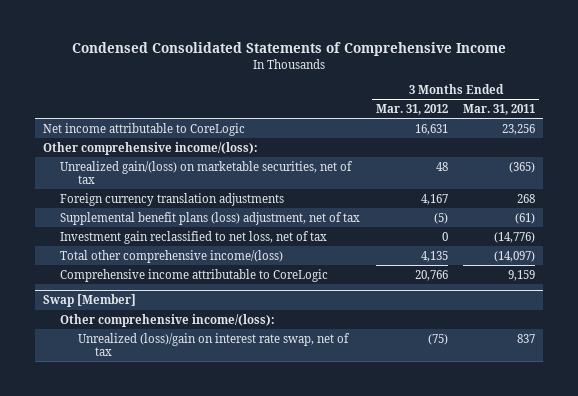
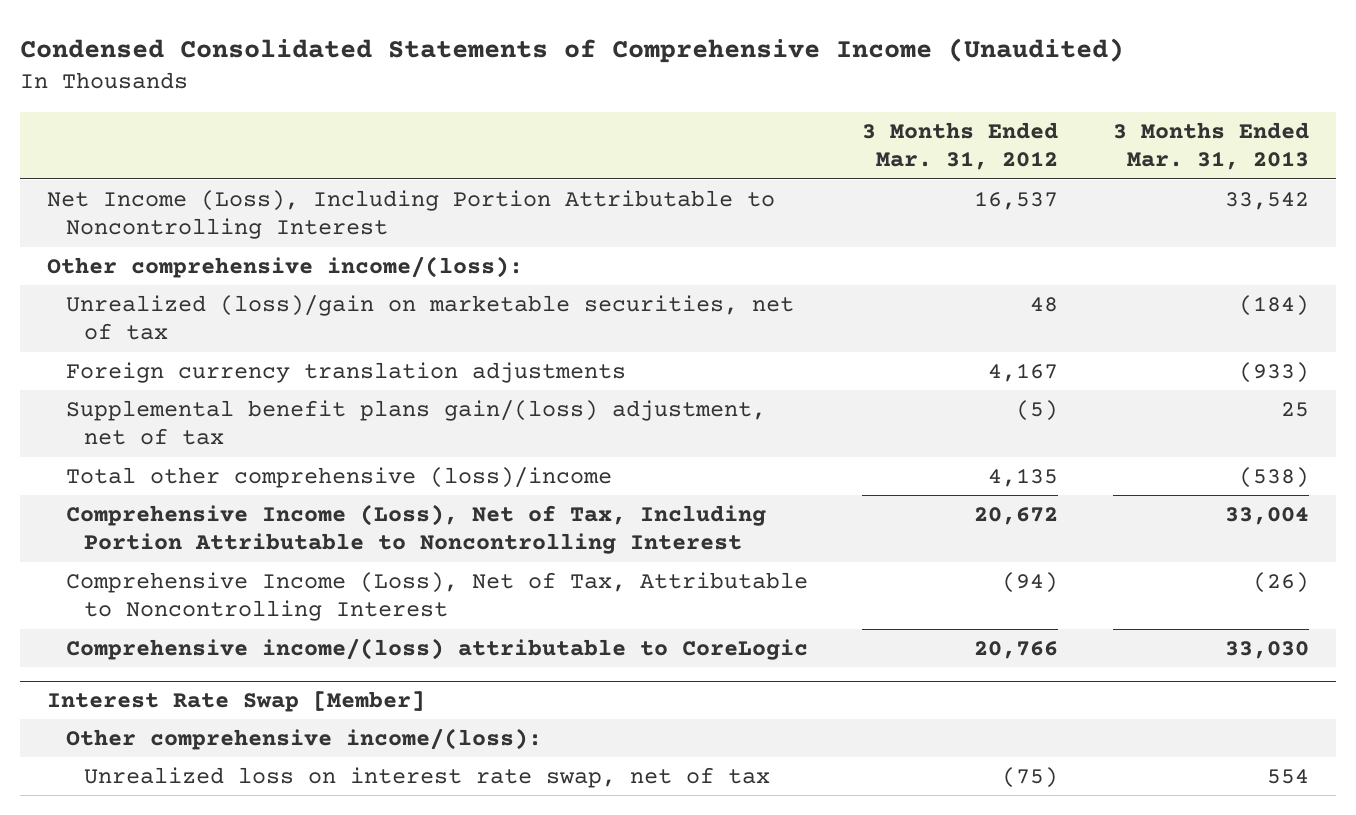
- Condensed Consolidated Statements of Comprehensive Income
+ Condensed Consolidated Statements of Comprehensive Income (Unaudited)
- | 3 Months Ended Mar. 31, 2012 | 3 Months Ended Mar. 31, 2011
+ | 3 Months Ended Mar. 31, 2012 | 3 Months Ended Mar. 31, 2013
- Net income attributable to CoreLogic | 16,631 | 23,256
+ Net Income (Loss), Including Portion Attributable to Noncontrolling Interest | 16,537 | 33,542
- Unrealized gain/(loss) on marketable securities, net of tax | 48 | (365)
+ Unrealized (loss)/gain on marketable securities, net of tax | 48 | (184)
- Supplemental benefit plans (loss) adjustment, net of tax | (5) | (61)
- Investment gain reclassified to net loss, net of tax | 0 | (14,776)
- Total other comprehensive income/(loss) | 4,135 | (14,097)
- Comprehensive income attributable to CoreLogic | 20,766 | 9,159
- Swap [Member]
+ Supplemental benefit plans gain/(loss) adjustment, net of tax | (5) | 25
+ Total other comprehensive (loss)/income | 4,135 | (538)
+ Comprehensive Income (Loss), Net of Tax, Including Portion Attributable to Noncontrolling Interest | 20,672 | 33,004
+ Comprehensive Income (Loss), Net of Tax, Attributable to Noncontrolling Interest | (94) | (26)
+ Comprehensive income/(loss) attributable to CoreLogic | 20,766 | 33,030
+ Interest Rate Swap [Member]
- Unrealized (loss)/gain on interest rate swap, net of tax | (75) | 837
+ Unrealized loss on interest rate swap, net of tax | (75) | 554

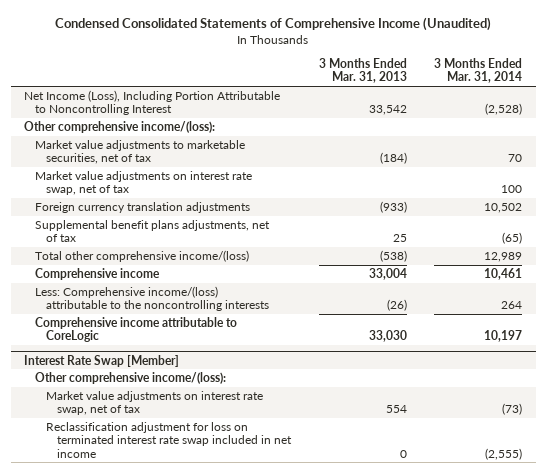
- | 3 Months Ended Mar. 31, 2012 | 3 Months Ended Mar. 31, 2013
+ | 3 Months Ended Mar. 31, 2013 | 3 Months Ended Mar. 31, 2014
- Unrealized (loss)/gain on marketable securities, net of tax | 48 | (184)
+ Market value adjustments to marketable securities, net of tax | (184) | 70
+ Market value adjustments on interest rate swap, net of tax | | 100
- Supplemental benefit plans gain/(loss) adjustment, net of tax | (5) | 25
- Total other comprehensive (loss)/income | 4,135 | (538)
- Comprehensive Income (Loss), Net of Tax, Including Portion Attributable to Noncontrolling Interest | 20,672 | 33,004
- Comprehensive Income (Loss), Net of Tax, Attributable to Noncontrolling Interest | (94) | (26)
- Comprehensive income/(loss) attributable to CoreLogic | 20,766 | 33,030
+ Supplemental benefit plans adjustments, net of tax | 25 | (65)
+ Total other comprehensive income/(loss) | (538) | 12,989
+ Comprehensive income | 33,004 | 10,461
+ Less: Comprehensive income/(loss) attributable to the noncontrolling interests | (26) | 264
+ Comprehensive income attributable to CoreLogic | 33,030 | 10,197
@ Interest Rate Swap [Member]
- Unrealized loss on interest rate swap, net of tax | (75) | 554
+ Market value adjustments on interest rate swap, net of tax | 554 | (73)
+ Reclassification adjustment for loss on terminated interest rate swap included in net income | 0 | (2,555)

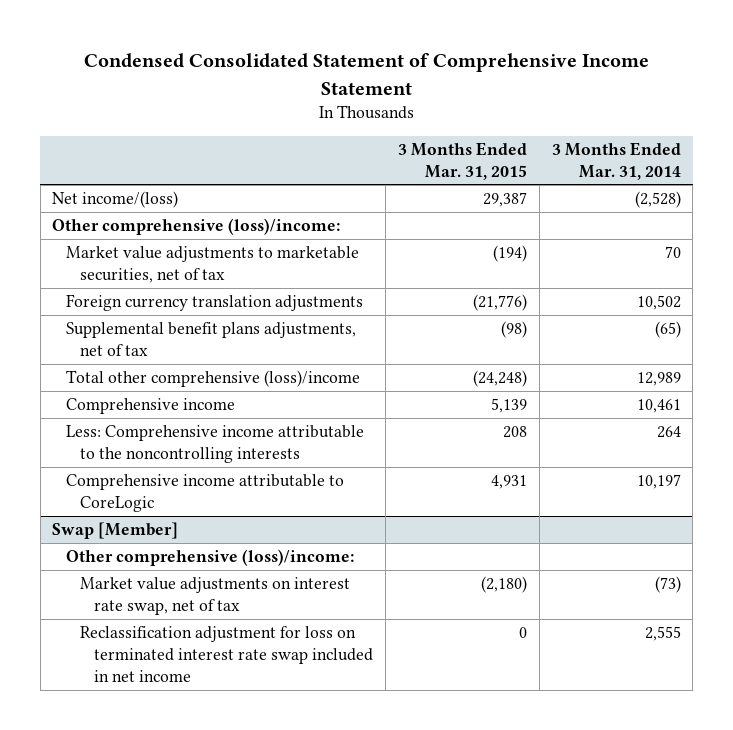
- Condensed Consolidated Statements of Comprehensive Income (Unaudited)
+ Condensed Consolidated Statement of Comprehensive Income Statement
- | 3 Months Ended Mar. 31, 2013 | 3 Months Ended Mar. 31, 2014
+ | 3 Months Ended Mar. 31, 2015 | 3 Months Ended Mar. 31, 2014
- Net Income (Loss), Including Portion Attributable to Noncontrolling Interest | 33,542 | (2,528)
- Other comprehensive income/(loss):
+ Net income/(loss) | 29,387 | (2,528)
+ Other comprehensive (loss)/income:
- Market value adjustments on interest rate swap, net of tax | | 100
- Total other comprehensive income/(loss) | (538) | 12,989
+ Total other comprehensive (loss)/income | (24,248) | 12,989
- Less: Comprehensive income/(loss) attributable to the noncontrolling interests | (26) | 264
+ Less: Comprehensive income attributable to the noncontrolling interests | 208 | 264
- Interest Rate Swap [Member]
- Other comprehensive income/(loss):
+ Swap [Member]
+ Other comprehensive (loss)/income:
- Reclassification adjustment for loss on terminated interest rate swap included in net income | 0 | (2,555)
+ Reclassification adjustment for loss on terminated interest rate swap included in net income | 0 | 2,555

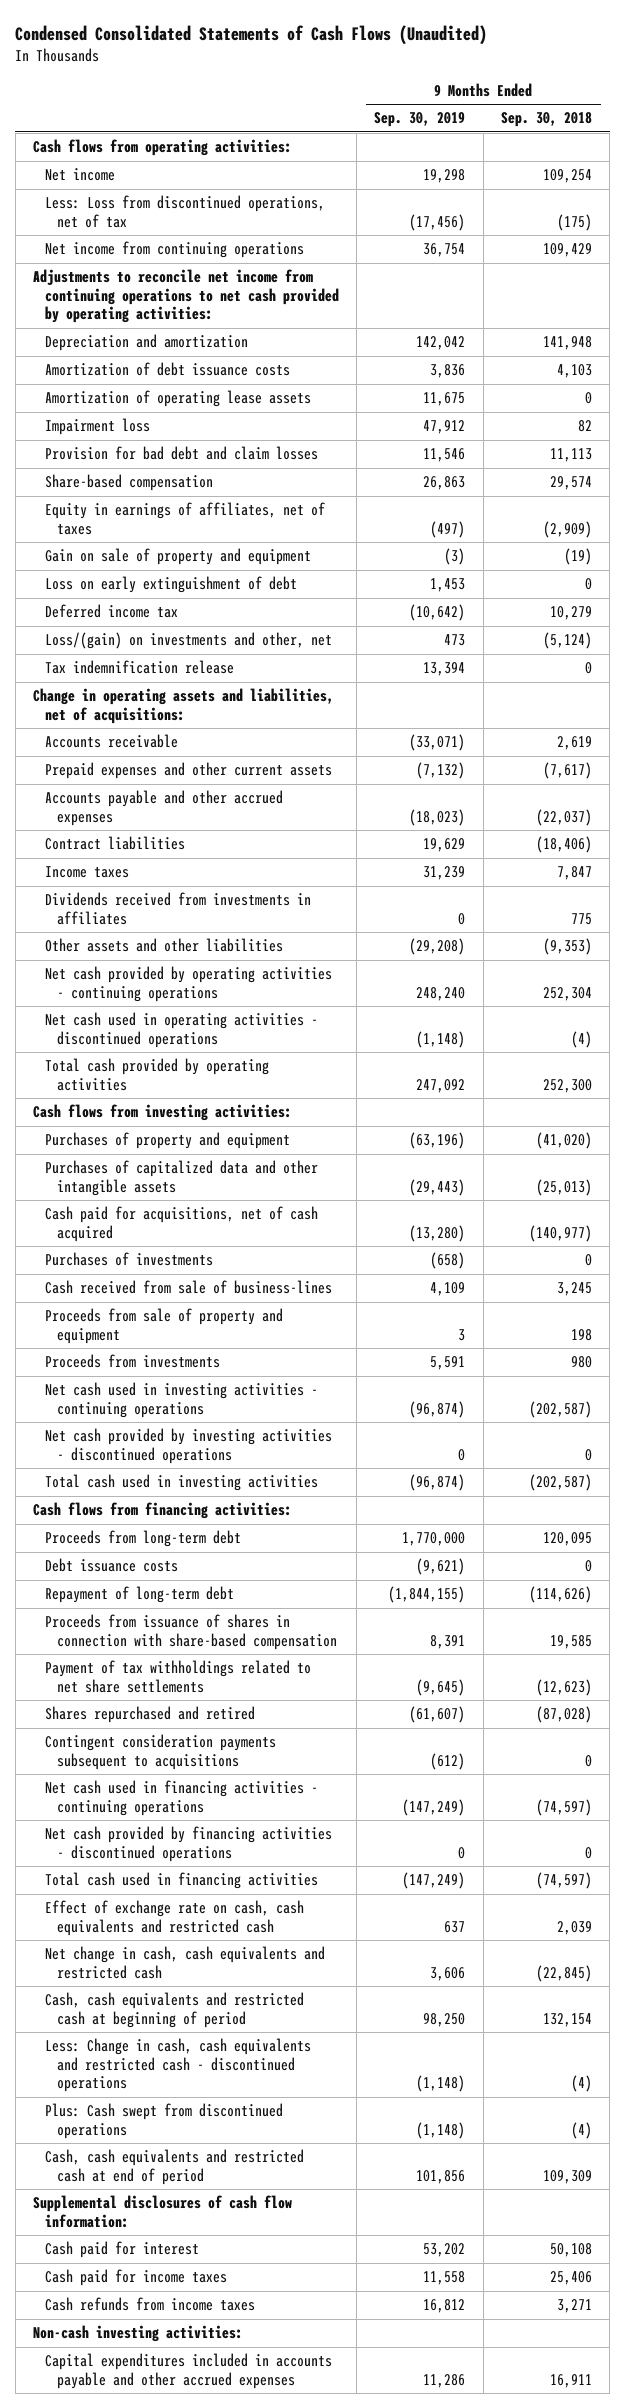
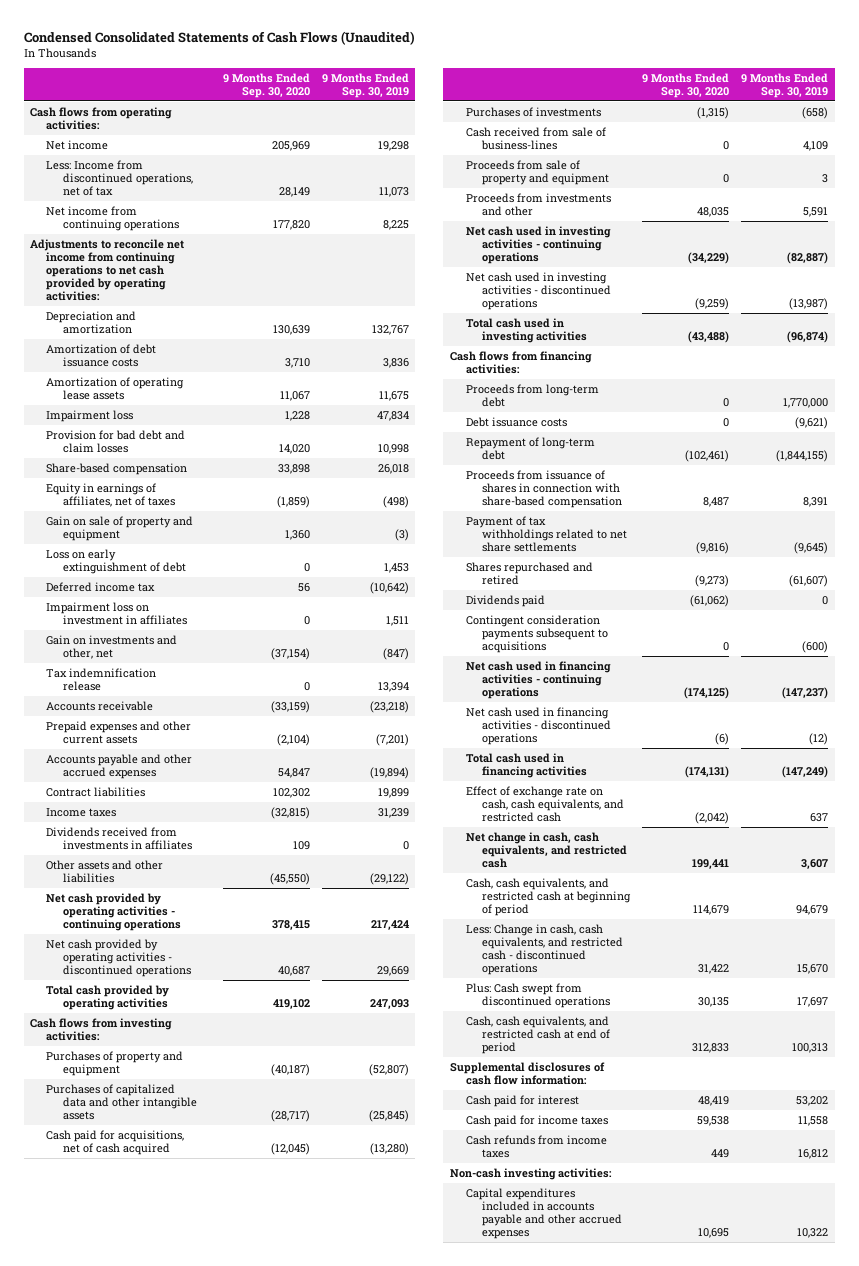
- | 9 Months Ended Sep. 30, 2019 | 9 Months Ended Sep. 30, 2018
+ | 9 Months Ended Sep. 30, 2020 | 9 Months Ended Sep. 30, 2019
- Less: Loss from discontinued operations, net of tax | (17,456) | (175)
- Net income from continuing operations | 36,754 | 109,429
+ Less: Income from discontinued operations, net of tax | 28,149 | 11,073
+ Net income from continuing operations | 177,820 | 8,225
- Depreciation and amortization | 142,042 | 141,948
+ Depreciation and amortization | 130,639 | 132,767
- Impairment loss | 47,912 | 82
- Provision for bad debt and claim losses | 11,546 | 11,113
- Share-based compensation | 26,863 | 29,574
- Equity in earnings of affiliates, net of taxes | (497) | (2,909)
+ Impairment loss | 1,228 | 47,834
+ Provision for bad debt and claim losses | 14,020 | 10,998
+ Share-based compensation | 33,898 | 26,018
+ Equity in earnings of affiliates, net of taxes | (1,859) | (498)
- Loss/(gain) on investments and other, net | 473 | (5,124)
+ Impairment loss on investment in affiliates | 0 | 1,511
+ Gain on investments and other, net | (37,154) | (847)
- Change in operating assets and liabilities, net of acquisitions:
- Accounts receivable | (33,071) | 2,619
- Prepaid expenses and other current assets | (7,132) | (7,617)
- Accounts payable and other accrued expenses | (18,023) | (22,037)
- Contract liabilities | 19,629 | (18,406)
+ Accounts receivable | (33,159) | (23,218)
+ Prepaid expenses and other current assets | (2,104) | (7,201)
+ Accounts payable and other accrued expenses | 54,847 | (19,894)
+ Contract liabilities | 102,302 | 19,899
- Other assets and other liabilities | (29,208) | (9,353)
- Net cash provided by operating activities - continuing operations | 248,240 | 252,304
- Net cash used in operating activities - discontinued operations | (1,148) | (4)
- Total cash provided by operating activities | 247,092 | 252,300
+ Other assets and other liabilities | (45,550) | (29,122)
+ Net cash provided by operating activities - continuing operations | 378,415 | 217,424
+ Net cash provided by operating activities - discontinued operations | 40,687 | 29,669
+ Total cash provided by operating activities | 419,102 | 247,093
- Purchases of property and equipment | (63,196) | (41,020)
- Purchases of capitalized data and other intangible assets | (29,443) | (25,013)
+ Purchases of property and equipment | (40,187) | (52,807)
+ Purchases of capitalized data and other intangible assets | (28,717) | (25,845)
- Proceeds from investments | 5,591 | 980
- Net cash used in investing activities - continuing operations | (96,874) | (202,587)
- Net cash provided by investing activities - discontinued operations | 0 | 0
+ Proceeds from investments and other | 48,035 | 5,591
+ Net cash used in investing activities - continuing operations | (34,229) | (82,887)
+ Net cash used in investing activities - discontinued operations | (9,259) | (13,987)
- Contingent consideration payments subsequent to acquisitions | (612) | 0
- Net cash used in financing activities - continuing operations | (147,249) | (74,597)
- Net cash provided by financing activities - discontinued operations | 0 | 0
+ Dividends paid | (61,062) | 0
+ Contingent consideration payments subsequent to acquisitions | 0 | (600)
+ Net cash used in financing activities - continuing operations | (174,125) | (147,237)
+ Net cash used in financing activities - discontinued operations | (6) | (12)
- Effect of exchange rate on cash, cash equivalents and restricted cash | 637 | 2,039
- Net change in cash, cash equivalents and restricted cash | 3,606 | (22,845)
- Cash, cash equivalents and restricted cash at beginning of period | 98,250 | 132,154
- Less: Change in cash, cash equivalents and restricted cash - discontinued operations | (1,148) | (4)
- Plus: Cash swept from discontinued operations | (1,148) | (4)
- Cash, cash equivalents and restricted cash at end of period | 101,856 | 109,309
+ Effect of exchange rate on cash, cash equivalents, and restricted cash | (2,042) | 637
+ Net change in cash, cash equivalents, and restricted cash | 199,441 | 3,607
+ Cash, cash equivalents, and restricted cash at beginning of period | 114,679 | 94,679
+ Less: Change in cash, cash equivalents, and restricted cash - discontinued operations | 31,422 | 15,670
+ Plus: Cash swept from discontinued operations | 30,135 | 17,697
+ Cash, cash equivalents, and restricted cash at end of period | 312,833 | 100,313
- Capital expenditures included in accounts payable and other accrued expenses | 11,286 | 16,911
+ Capital expenditures included in accounts payable and other accrued expenses | 10,695 | 10,322

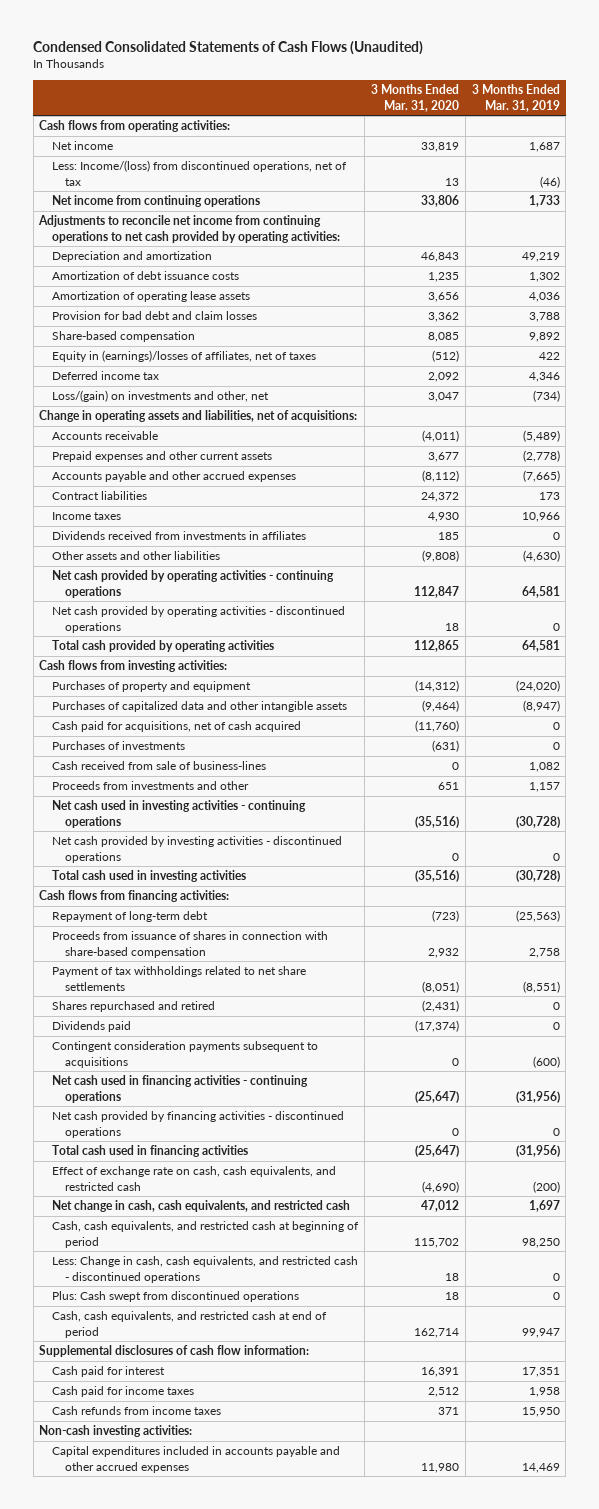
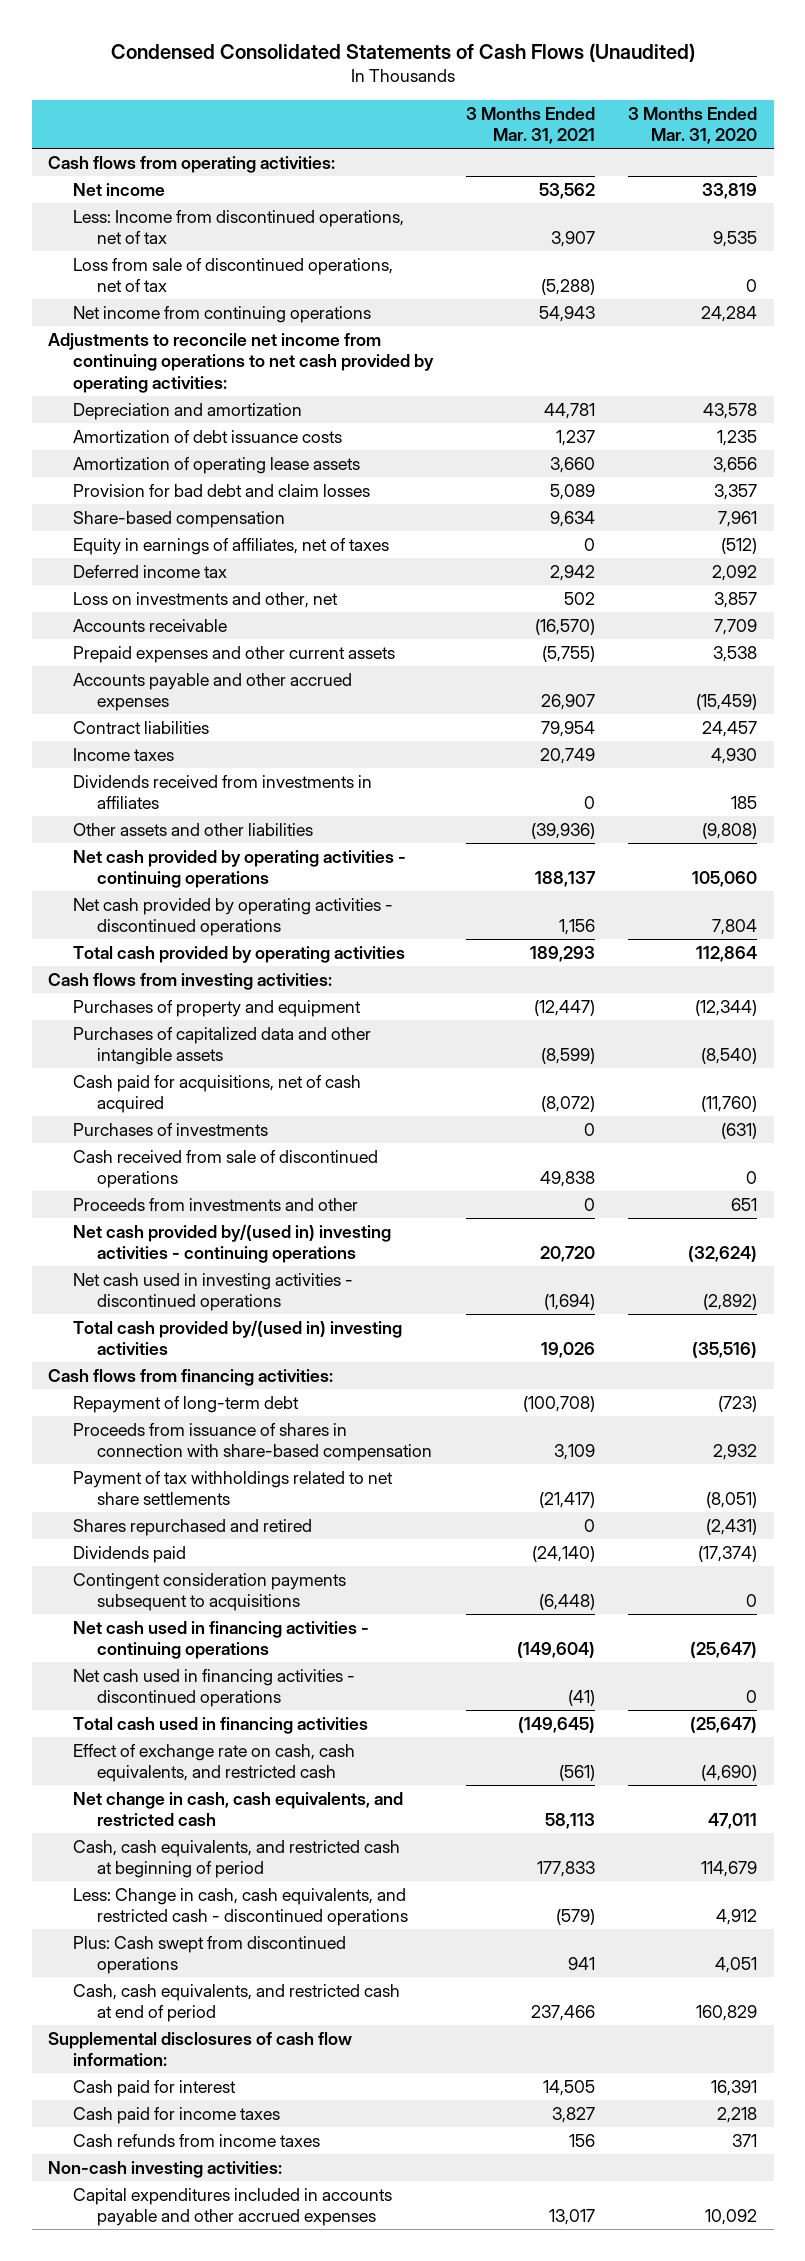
- | 3 Months Ended Mar. 31, 2020 | 3 Months Ended Mar. 31, 2019
+ | 3 Months Ended Mar. 31, 2021 | 3 Months Ended Mar. 31, 2020
- Less: Income/(loss) from discontinued operations, net of tax | 13 | (46)
- Net income from continuing operations | 33,806 | 1,733
+ Less: Income from discontinued operations, net of tax | 3,907 | 9,535
+ Loss from sale of discontinued operations, net of tax | (5,288) | 0
+ Net income from continuing operations | 54,943 | 24,284
- Depreciation and amortization | 46,843 | 49,219
+ Depreciation and amortization | 44,781 | 43,578
- Provision for bad debt and claim losses | 3,362 | 3,788
- Share-based compensation | 8,085 | 9,892
- Equity in (earnings)/losses of affiliates, net of taxes | (512) | 422
+ Provision for bad debt and claim losses | 5,089 | 3,357
+ Share-based compensation | 9,634 | 7,961
+ Equity in earnings of affiliates, net of taxes | 0 | (512)
- Loss/(gain) on investments and other, net | 3,047 | (734)
- Change in operating assets and liabilities, net of acquisitions:
- Accounts receivable | (4,011) | (5,489)
- Prepaid expenses and other current assets | 3,677 | (2,778)
- Accounts payable and other accrued expenses | (8,112) | (7,665)
- Contract liabilities | 24,372 | 173
+ Loss on investments and other, net | 502 | 3,857
+ Accounts receivable | (16,570) | 7,709
+ Prepaid expenses and other current assets | (5,755) | 3,538
+ Accounts payable and other accrued expenses | 26,907 | (15,459)
+ Contract liabilities | 79,954 | 24,457
- Net cash provided by operating activities - continuing operations | 112,847 | 64,581
- Net cash provided by operating activities - discontinued operations | 18 | 0
- Total cash provided by operating activities | 112,865 | 64,581
+ Net cash provided by operating activities - continuing operations | 188,137 | 105,060
+ Net cash provided by operating activities - discontinued operations | 1,156 | 7,804
+ Total cash provided by operating activities | 189,293 | 112,864
- Purchases of property and equipment | (14,312) | (24,020)
- Purchases of capitalized data and other intangible assets | (9,464) | (8,947)
+ Purchases of property and equipment | (12,447) | (12,344)
+ Purchases of capitalized data and other intangible assets | (8,599) | (8,540)
- Cash received from sale of business-lines | 0 | 1,082
+ Cash received from sale of discontinued operations | 49,838 | 0
- Net cash used in investing activities - continuing operations | (35,516) | (30,728)
- Net cash provided by investing activities - discontinued operations | 0 | 0
- Total cash used in investing activities | (35,516) | (30,728)
+ Net cash provided by/(used in) investing activities - continuing operations | 20,720 | (32,624)
+ Net cash used in investing activities - discontinued operations | (1,694) | (2,892)
+ Total cash provided by/(used in) investing activities | 19,026 | (35,516)
- Net cash provided by financing activities - discontinued operations | 0 | 0
+ Net cash used in financing activities - discontinued operations | (41) | 0
- Net change in cash, cash equivalents, and restricted cash | 47,012 | 1,697
- Cash, cash equivalents, and restricted cash at beginning of period | 115,702 | 98,250
- Less: Change in cash, cash equivalents, and restricted cash - discontinued operations | 18 | 0
- Plus: Cash swept from discontinued operations | 18 | 0
- Cash, cash equivalents, and restricted cash at end of period | 162,714 | 99,947
+ Net change in cash, cash equivalents, and restricted cash | 58,113 | 47,011
+ Cash, cash equivalents, and restricted cash at beginning of period | 177,833 | 114,679
+ Less: Change in cash, cash equivalents, and restricted cash - discontinued operations | (579) | 4,912
+ Plus: Cash swept from discontinued operations | 941 | 4,051
+ Cash, cash equivalents, and restricted cash at end of period | 237,466 | 160,829
- Cash paid for income taxes | 2,512 | 1,958
+ Cash paid for income taxes | 3,827 | 2,218
- Capital expenditures included in accounts payable and other accrued expenses | 11,980 | 14,469
+ Capital expenditures included in accounts payable and other accrued expenses | 13,017 | 10,092

